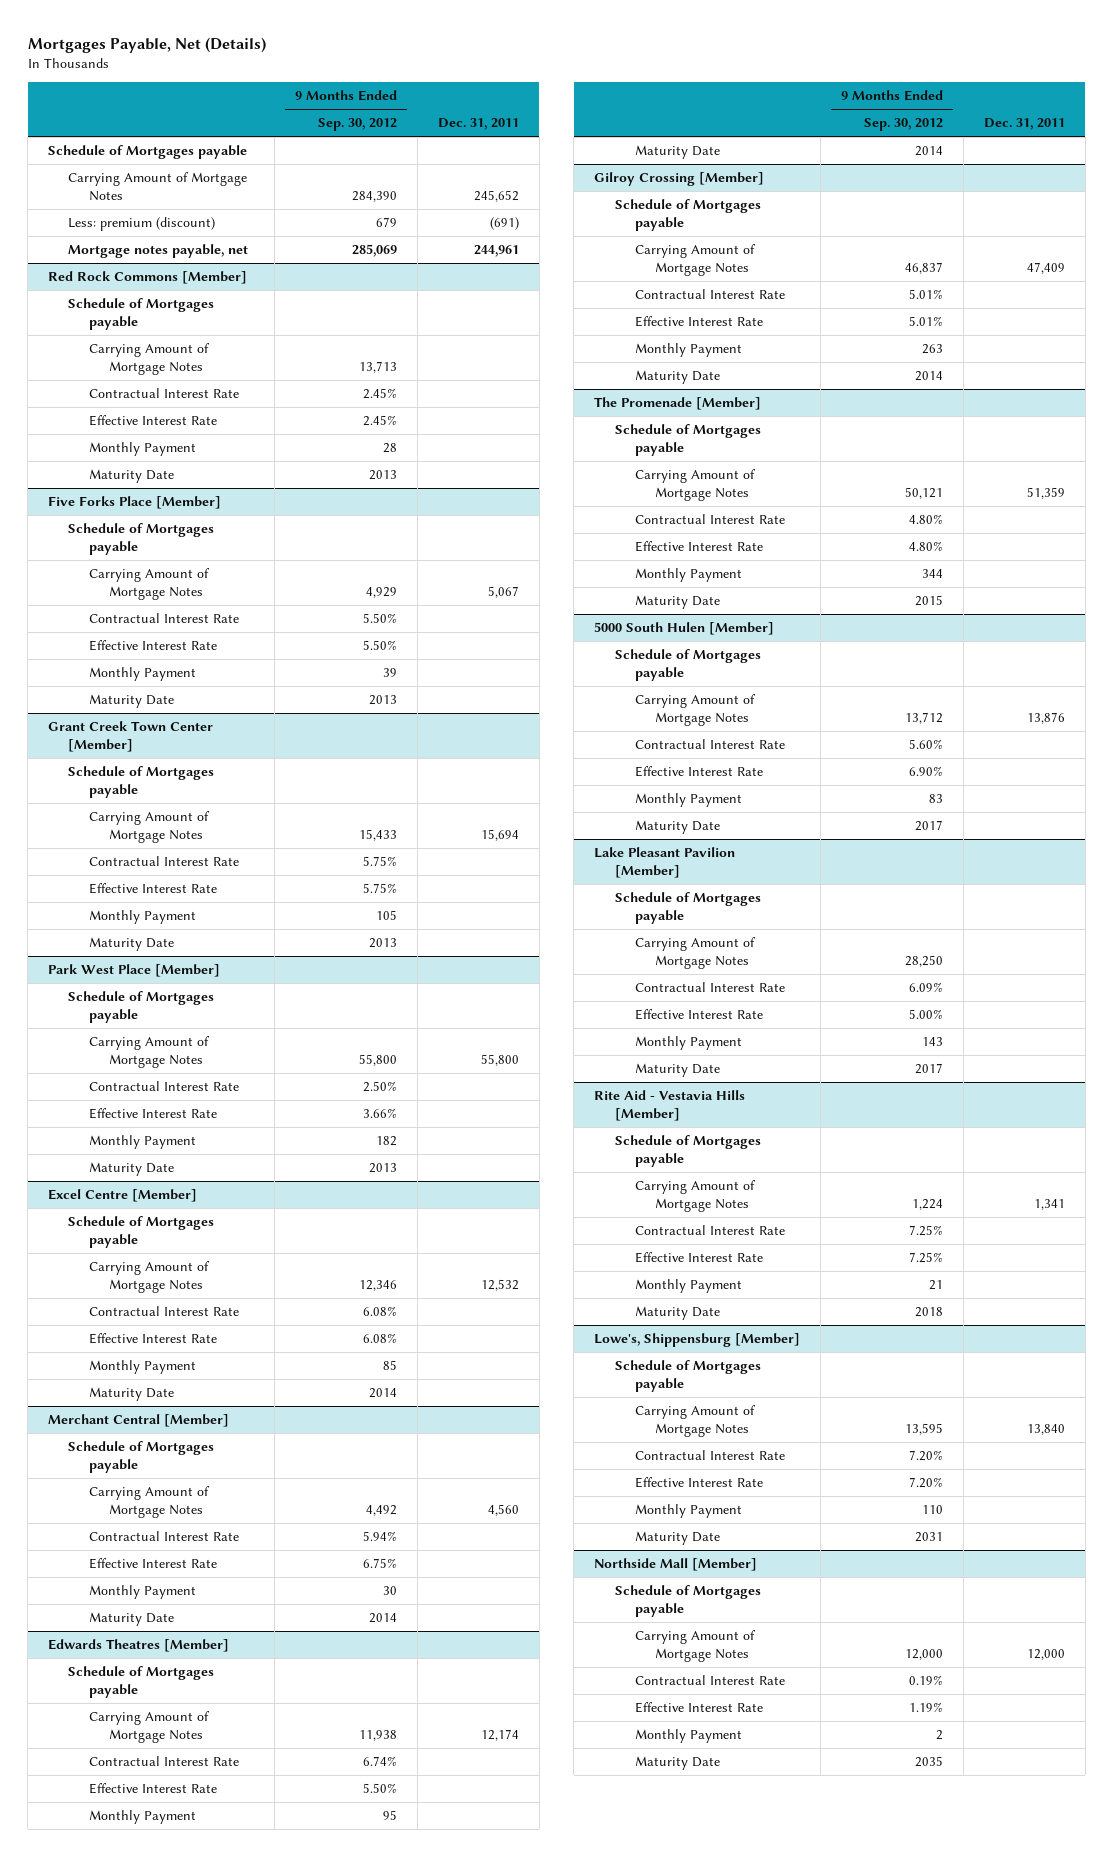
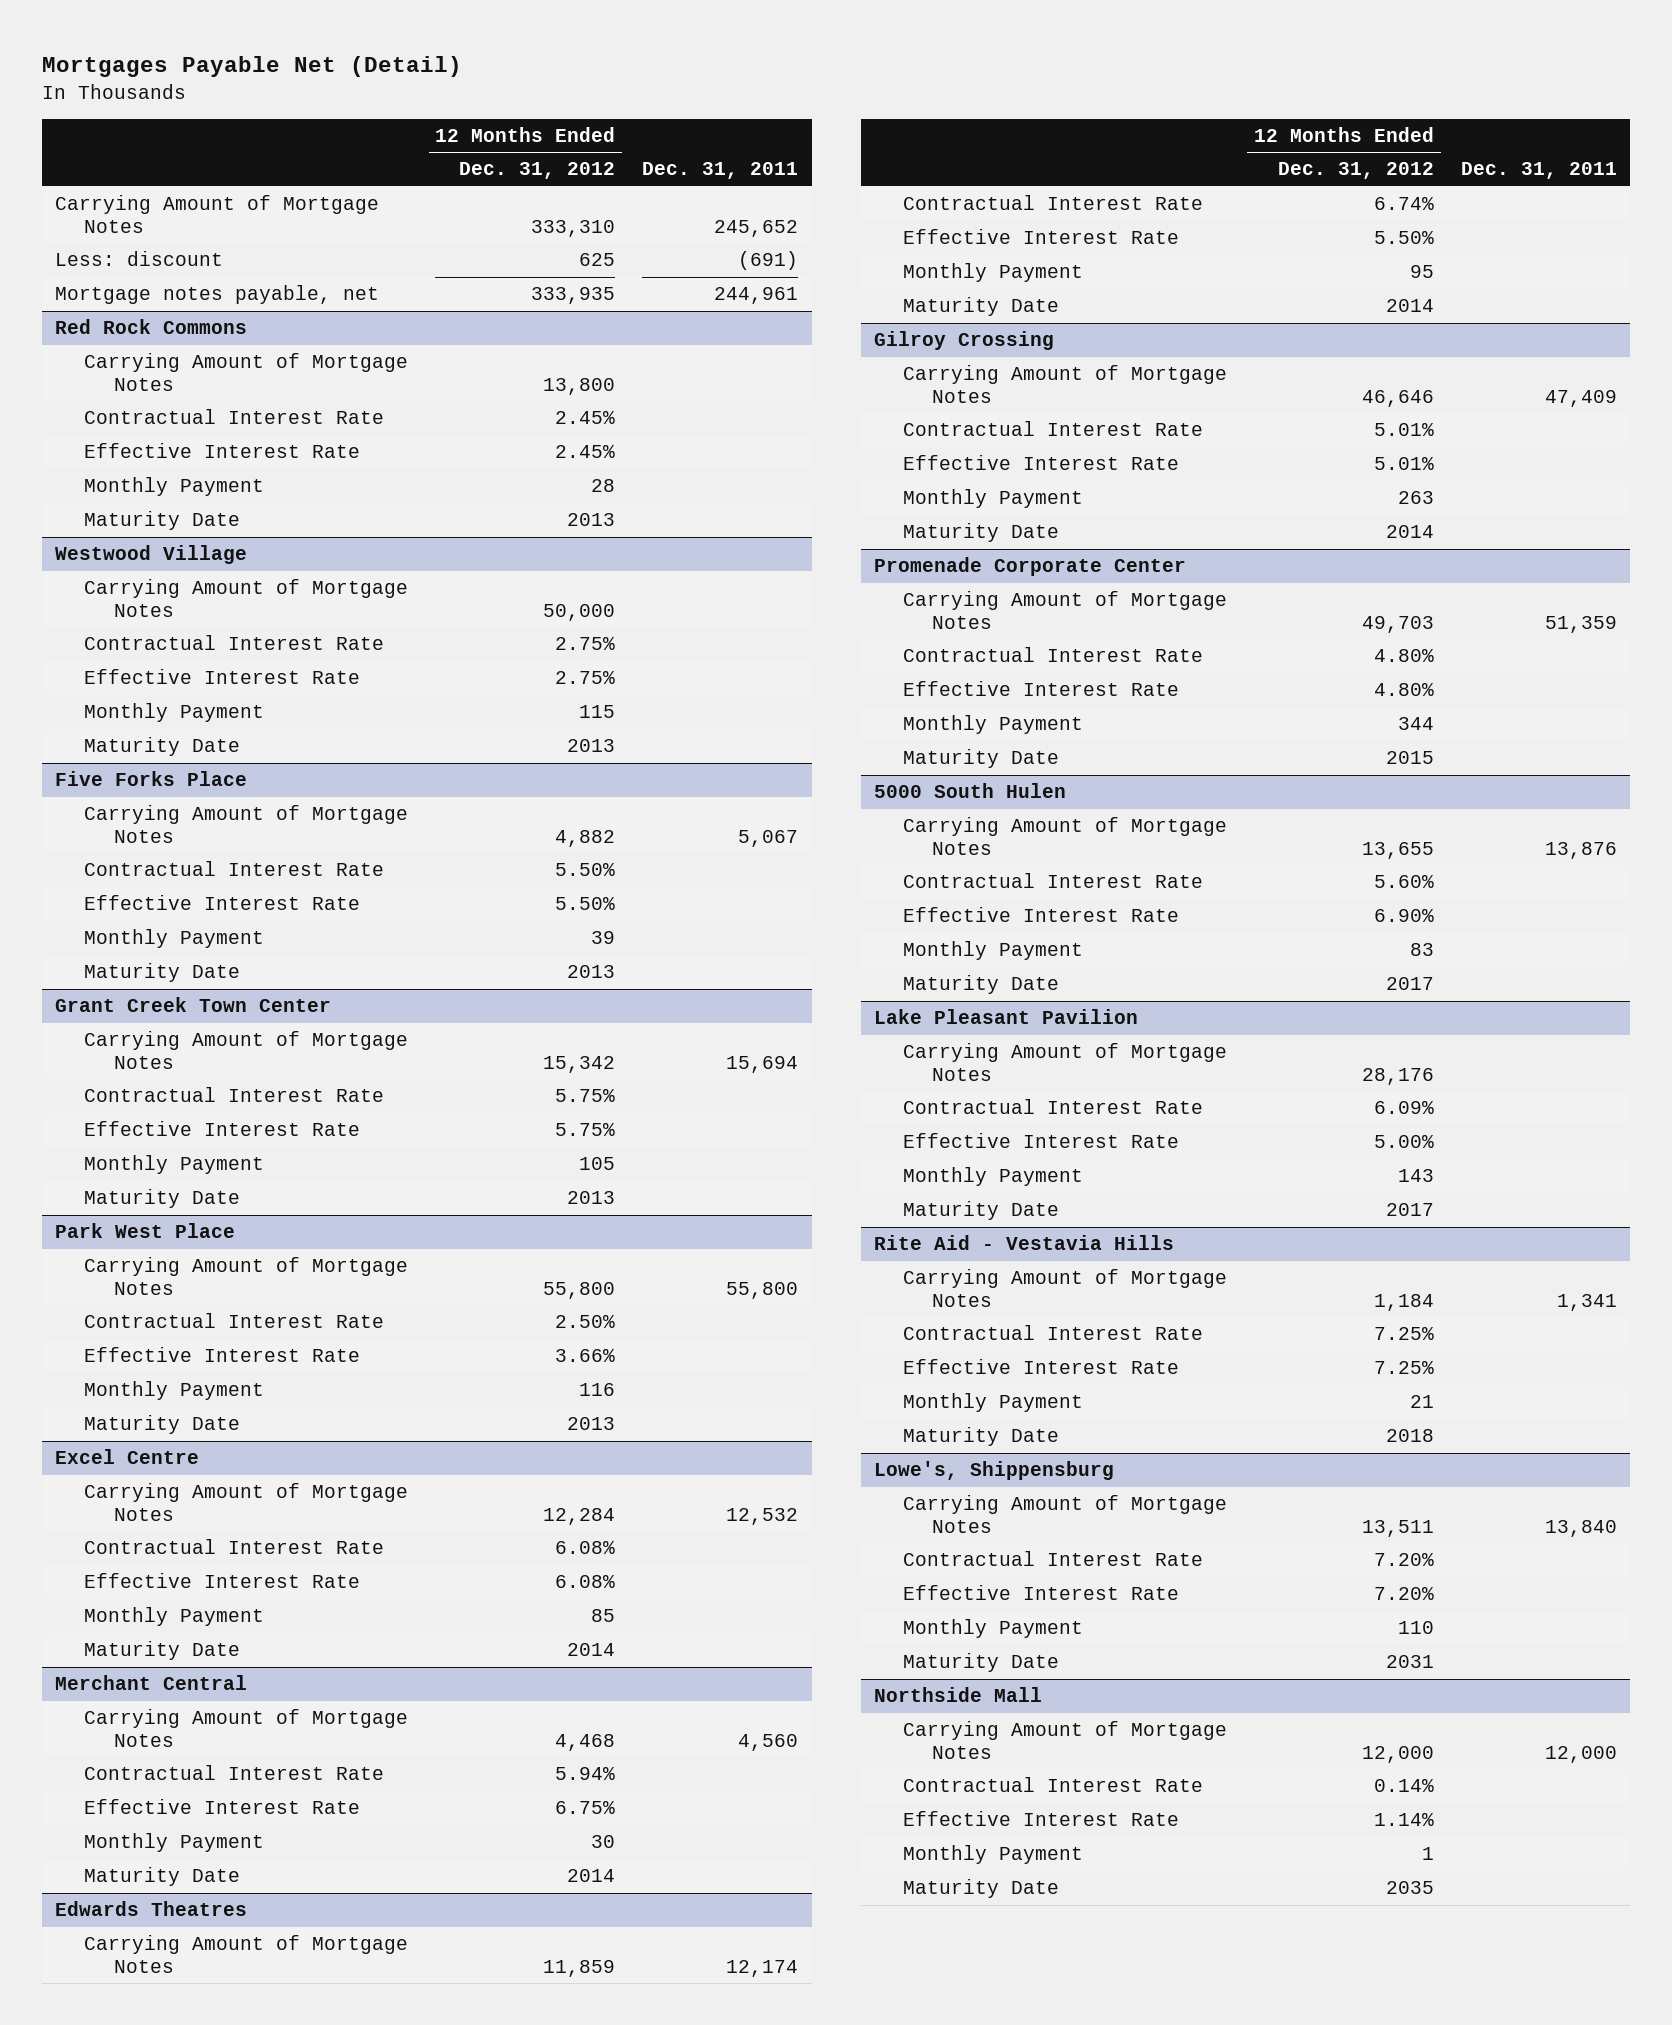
- Mortgages Payable, Net (Details)
+ Mortgages Payable Net (Detail)
- | 9 Months Ended Sep. 30, 2012 | Dec. 31, 2011
+ | 12 Months Ended Dec. 31, 2012 | Dec. 31, 2011
- Schedule of Mortgages payable
- Less: premium (discount) | 679 | (691)
+ Less: discount | 625 | (691)
- Red Rock Commons [Member]
- Schedule of Mortgages payable
+ Red Rock Commons
- Five Forks Place [Member]
- Schedule of Mortgages payable
+ Westwood Village
+ Carrying Amount of Mortgage Notes | 50,000 |
+ Contractual Interest Rate | 2.75% |
+ Effective Interest Rate | 2.75% |
+ Monthly Payment | 115 |
+ Maturity Date | 2013 |
+ Five Forks Place
- Grant Creek Town Center [Member]
- Schedule of Mortgages payable
+ Grant Creek Town Center
- Park West Place [Member]
- Schedule of Mortgages payable
+ Park West Place
- Excel Centre [Member]
- Schedule of Mortgages payable
+ Excel Centre
- Merchant Central [Member]
- Schedule of Mortgages payable
+ Merchant Central
- Edwards Theatres [Member]
- Schedule of Mortgages payable
+ Edwards Theatres
- Gilroy Crossing [Member]
- Schedule of Mortgages payable
+ Gilroy Crossing
- The Promenade [Member]
- Schedule of Mortgages payable
+ Promenade Corporate Center
- 5000 South Hulen [Member]
- Schedule of Mortgages payable
+ 5000 South Hulen
- Lake Pleasant Pavilion [Member]
- Schedule of Mortgages payable
+ Lake Pleasant Pavilion
- Rite Aid - Vestavia Hills [Member]
- Schedule of Mortgages payable
+ Rite Aid - Vestavia Hills
- Lowe's, Shippensburg [Member]
- Schedule of Mortgages payable
+ Lowe's, Shippensburg
- Northside Mall [Member]
- Schedule of Mortgages payable
+ Northside Mall

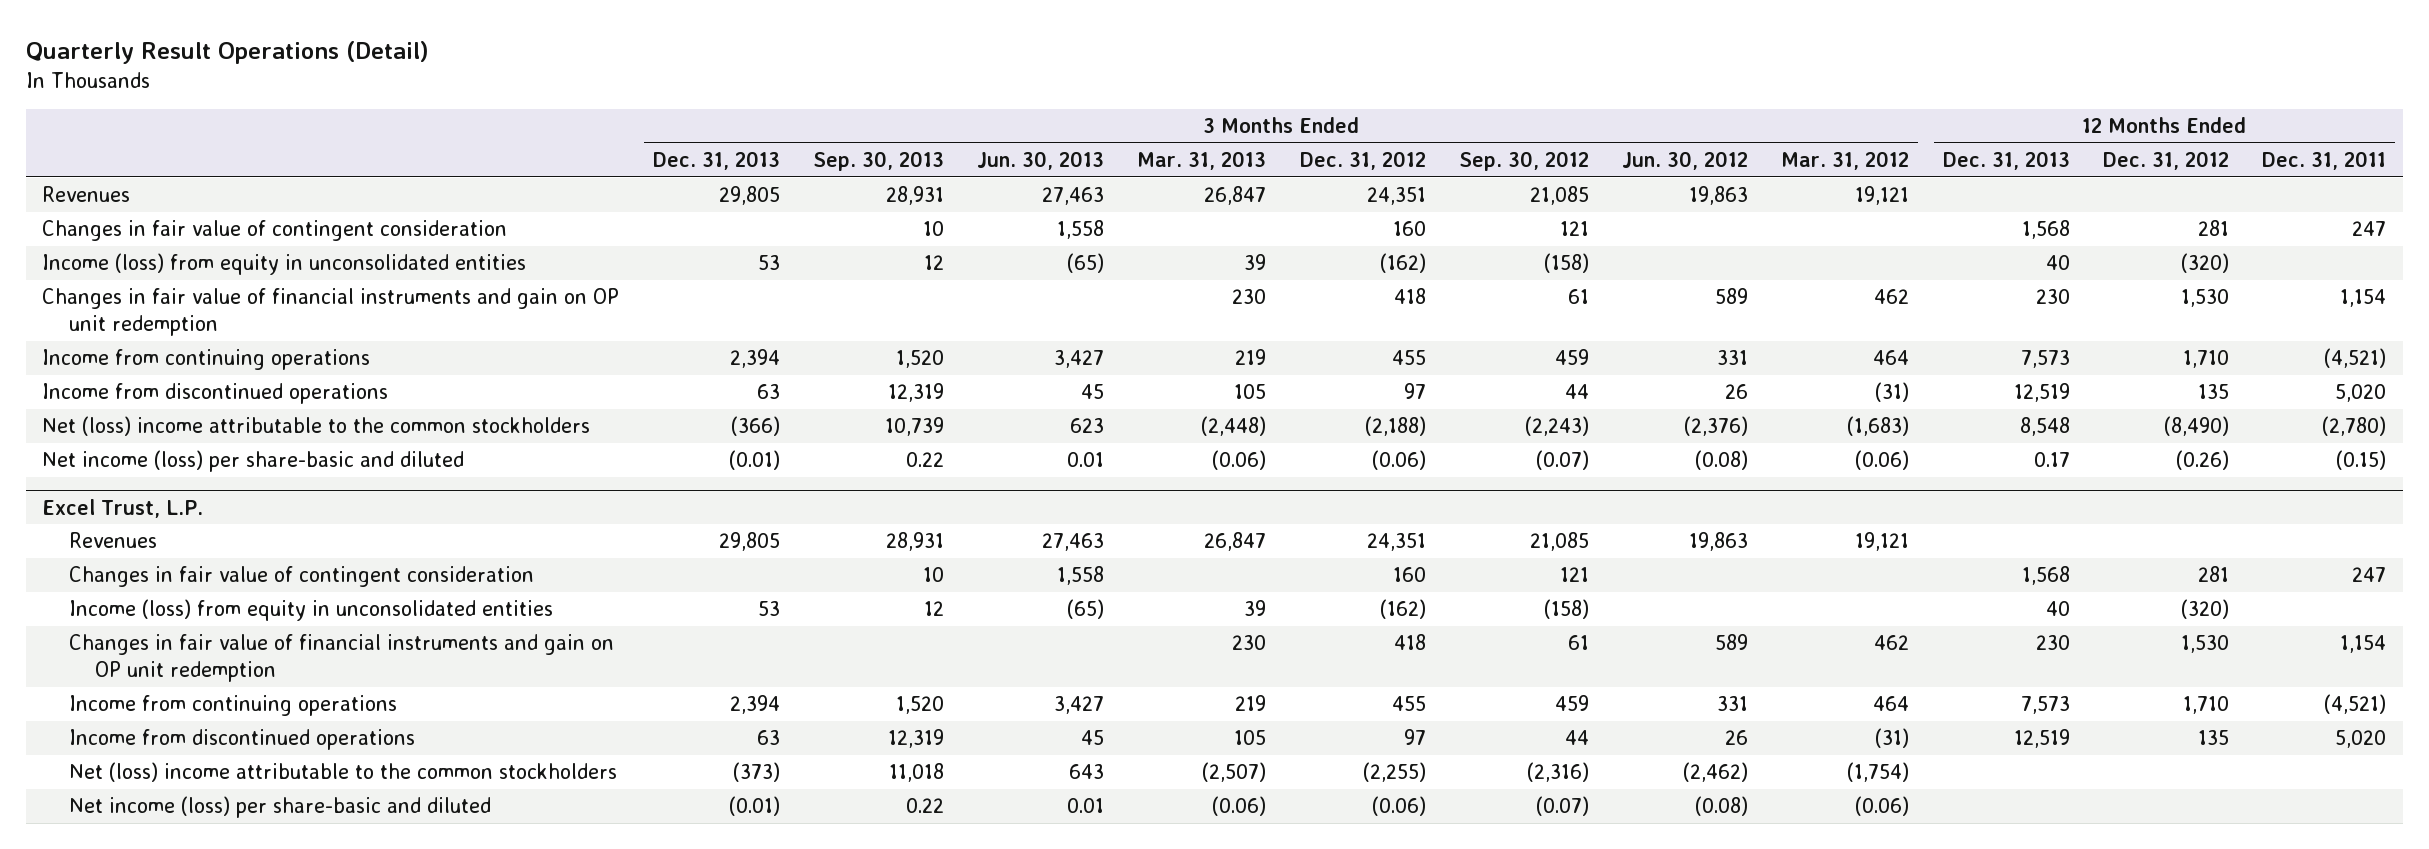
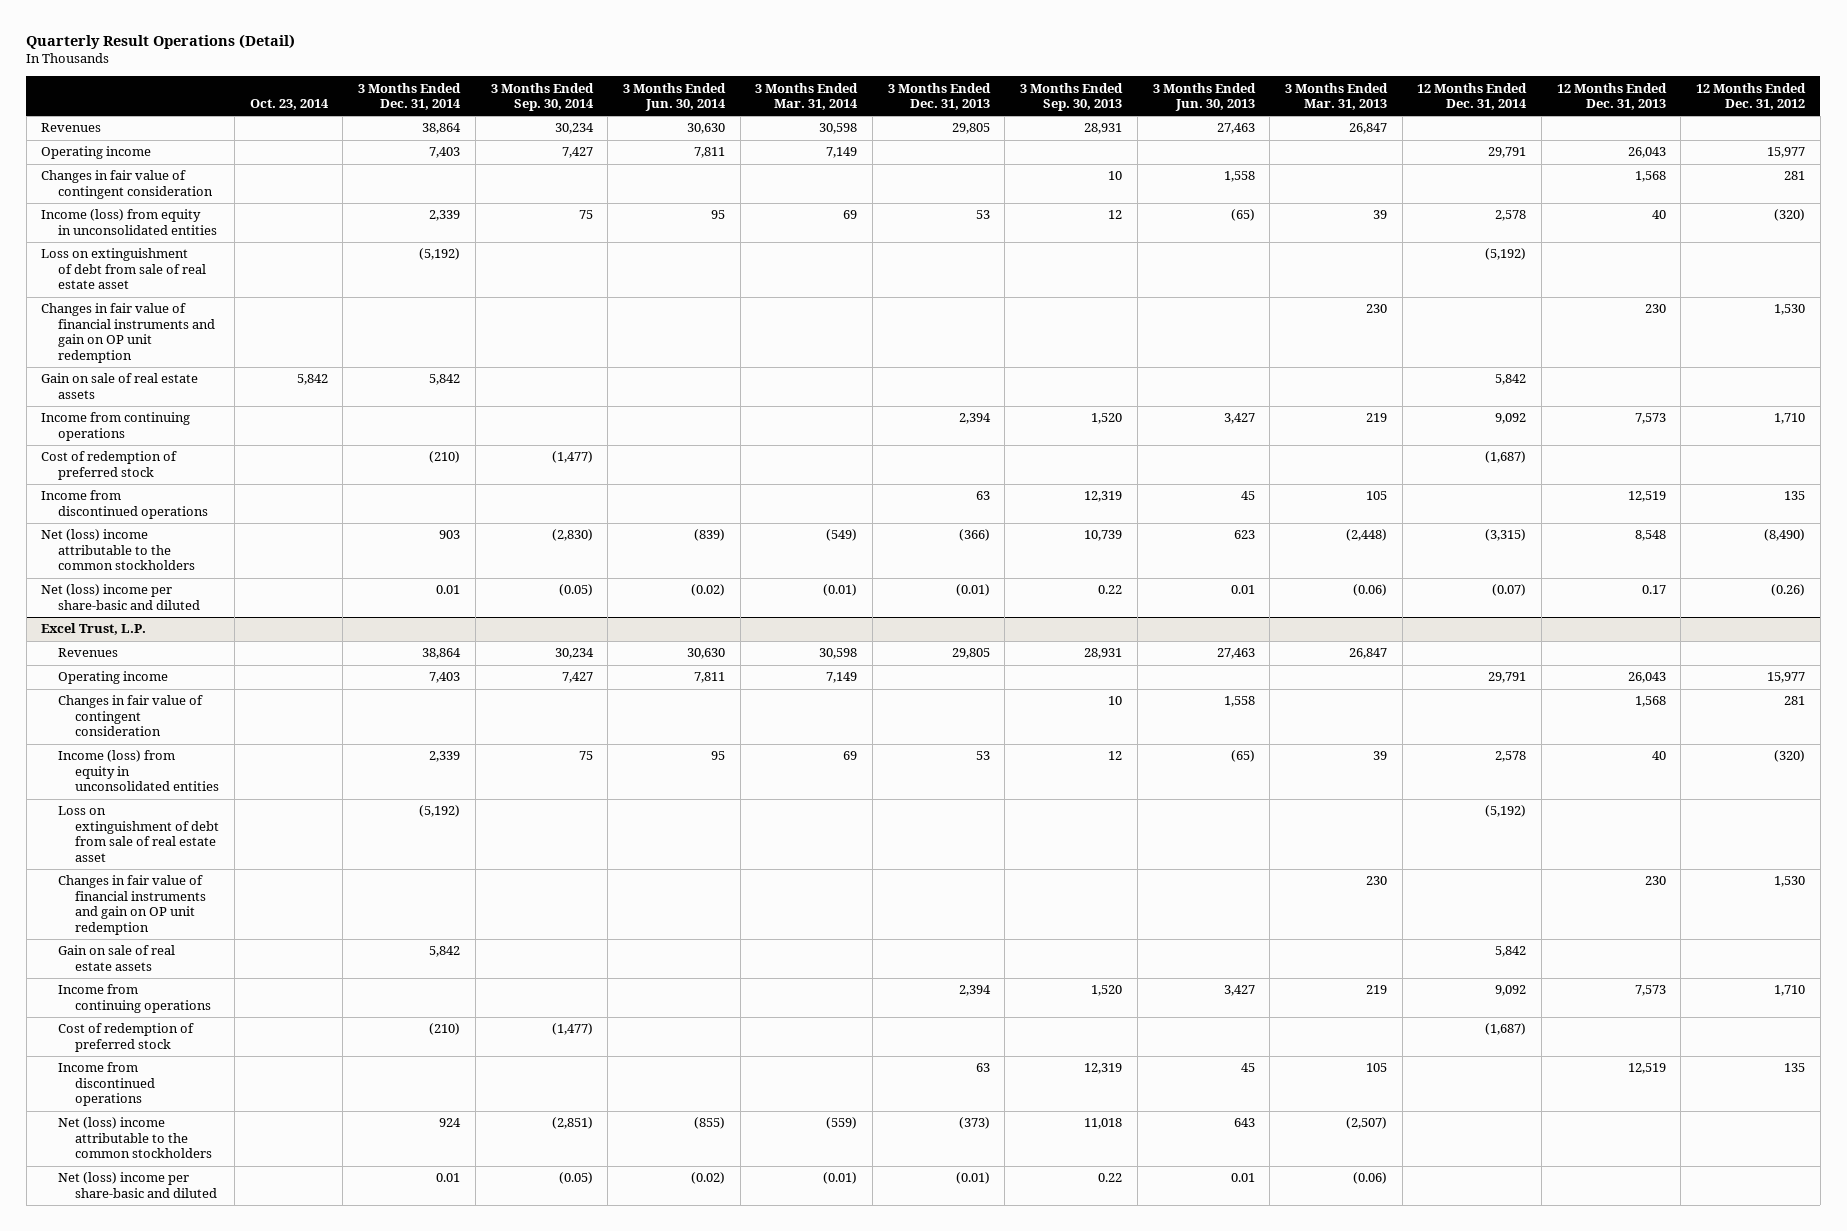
- | 3 Months Ended Dec. 31, 2013 | 3 Months Ended Sep. 30, 2013 | 3 Months Ended Jun. 30, 2013 | 3 Months Ended Mar. 31, 2013 | 3 Months Ended Dec. 31, 2012 | 3 Months Ended Sep. 30, 2012 | 3 Months Ended Jun. 30, 2012 | 3 Months Ended Mar. 31, 2012 | 12 Months Ended Dec. 31, 2013 | 12 Months Ended Dec. 31, 2012 | 12 Months Ended Dec. 31, 2011
+ | Oct. 23, 2014 | 3 Months Ended Dec. 31, 2014 | 3 Months Ended Sep. 30, 2014 | 3 Months Ended Jun. 30, 2014 | 3 Months Ended Mar. 31, 2014 | 3 Months Ended Dec. 31, 2013 | 3 Months Ended Sep. 30, 2013 | 3 Months Ended Jun. 30, 2013 | 3 Months Ended Mar. 31, 2013 | 12 Months Ended Dec. 31, 2014 | 12 Months Ended Dec. 31, 2013 | 12 Months Ended Dec. 31, 2012
+ Operating income | | 7,403 | 7,427 | 7,811 | 7,149 | | | | | 29,791 | 26,043 | 15,977
+ Loss on extinguishment of debt from sale of real estate asset | | (5,192) | | | | | | | | (5,192) | |
+ Gain on sale of real estate assets | 5,842 | 5,842 | | | | | | | | 5,842 | |
+ Cost of redemption of preferred stock | | (210) | (1,477) | | | | | | | (1,687) | |
- Net income (loss) per share-basic and diluted | (0.01) | 0.22 | 0.01 | (0.06) | (0.06) | (0.07) | (0.08) | (0.06) | 0.17 | (0.26) | (0.15)
+ Net (loss) income per share-basic and diluted | | 0.01 | (0.05) | (0.02) | (0.01) | (0.01) | 0.22 | 0.01 | (0.06) | (0.07) | 0.17 | (0.26)
@ Excel Trust, L.P.
+ Operating income | | 7,403 | 7,427 | 7,811 | 7,149 | | | | | 29,791 | 26,043 | 15,977
+ Loss on extinguishment of debt from sale of real estate asset | | (5,192) | | | | | | | | (5,192) | |
+ Gain on sale of real estate assets | | 5,842 | | | | | | | | 5,842 | |
+ Cost of redemption of preferred stock | | (210) | (1,477) | | | | | | | (1,687) | |
- Net income (loss) per share-basic and diluted | (0.01) | 0.22 | 0.01 | (0.06) | (0.06) | (0.07) | (0.08) | (0.06) | | |
+ Net (loss) income per share-basic and diluted | | 0.01 | (0.05) | (0.02) | (0.01) | (0.01) | 0.22 | 0.01 | (0.06) | | |

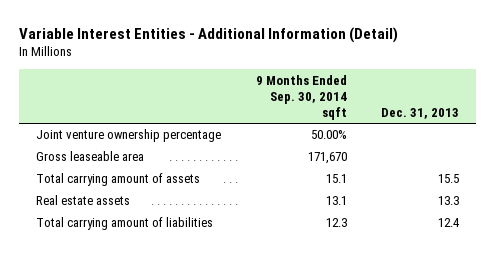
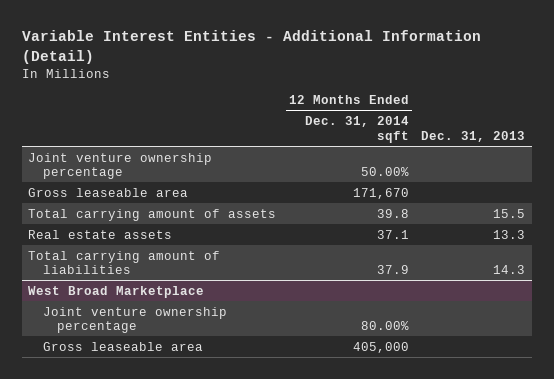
- | 9 Months Ended Sep. 30, 2014 sqft | Dec. 31, 2013
+ | 12 Months Ended Dec. 31, 2014 sqft | Dec. 31, 2013
- Total carrying amount of liabilities | 12.3 | 12.4
+ Total carrying amount of liabilities | 37.9 | 14.3
+ West Broad Marketplace
+ Joint venture ownership percentage | 80.00% |
+ Gross leaseable area | 405,000 |

